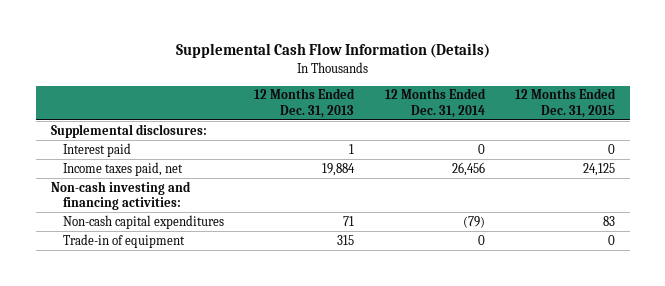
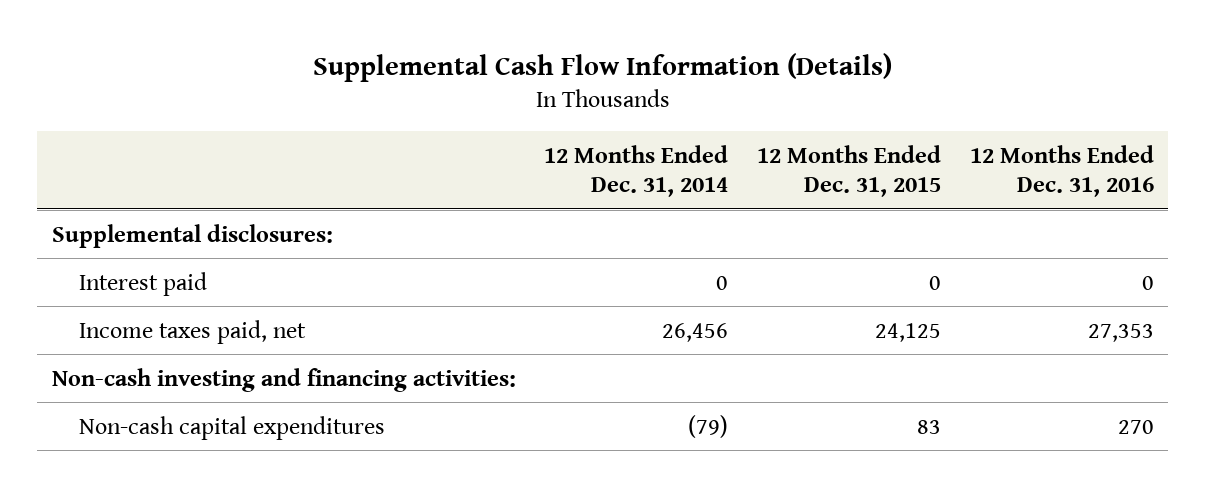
- | 12 Months Ended Dec. 31, 2013 | 12 Months Ended Dec. 31, 2014 | 12 Months Ended Dec. 31, 2015
+ | 12 Months Ended Dec. 31, 2014 | 12 Months Ended Dec. 31, 2015 | 12 Months Ended Dec. 31, 2016
- Trade-in of equipment | 315 | 0 | 0

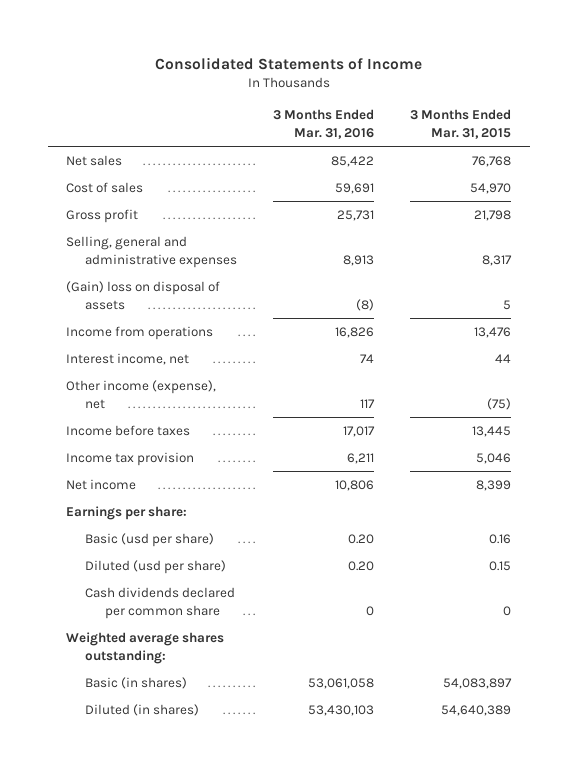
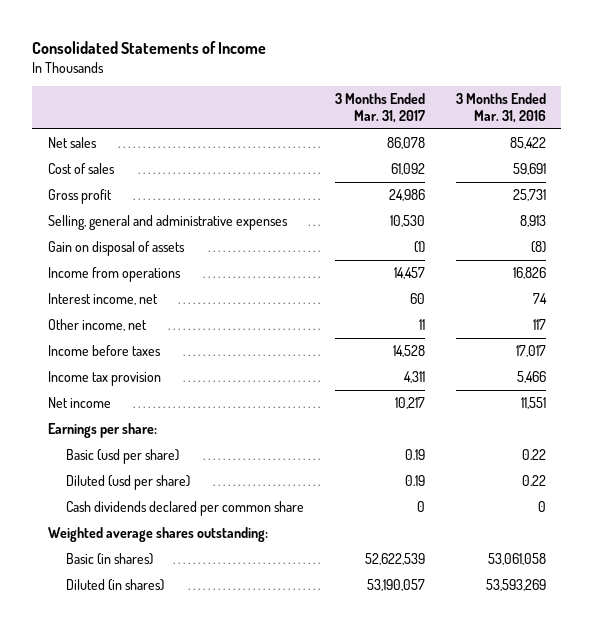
- | 3 Months Ended Mar. 31, 2016 | 3 Months Ended Mar. 31, 2015
+ | 3 Months Ended Mar. 31, 2017 | 3 Months Ended Mar. 31, 2016
- (Gain) loss on disposal of assets | (8) | 5
+ Gain on disposal of assets | (1) | (8)
- Other income (expense), net | 117 | (75)
+ Other income, net | 11 | 117
- Income tax provision | 6,211 | 5,046
- Net income | 10,806 | 8,399
+ Income tax provision | 4,311 | 5,466
+ Net income | 10,217 | 11,551
- Basic (usd per share) | 0.20 | 0.16
- Diluted (usd per share) | 0.20 | 0.15
+ Basic (usd per share) | 0.19 | 0.22
+ Diluted (usd per share) | 0.19 | 0.22
- Diluted (in shares) | 53,430,103 | 54,640,389
+ Diluted (in shares) | 53,190,057 | 53,593,269

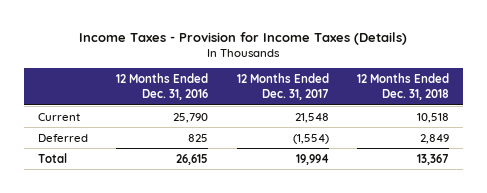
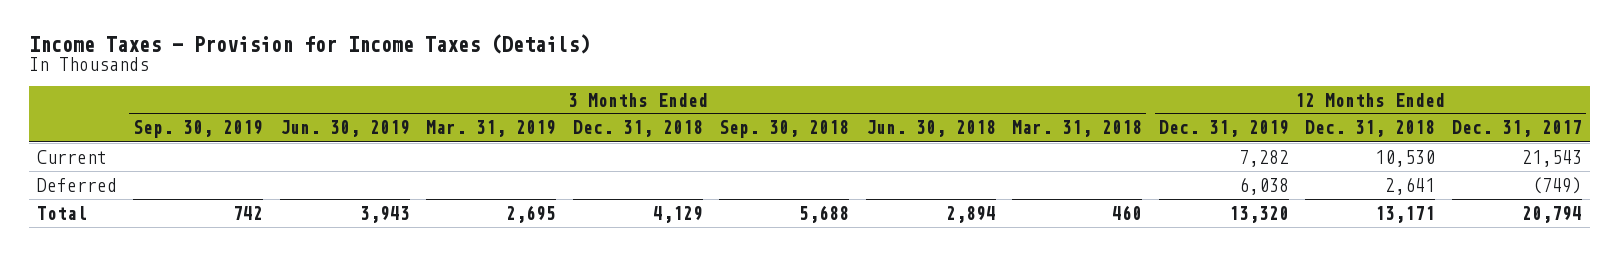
- | 12 Months Ended Dec. 31, 2016 | 12 Months Ended Dec. 31, 2017 | 12 Months Ended Dec. 31, 2018
+ | 3 Months Ended Sep. 30, 2019 | 3 Months Ended Jun. 30, 2019 | 3 Months Ended Mar. 31, 2019 | 3 Months Ended Dec. 31, 2018 | 3 Months Ended Sep. 30, 2018 | 3 Months Ended Jun. 30, 2018 | 3 Months Ended Mar. 31, 2018 | 12 Months Ended Dec. 31, 2019 | 12 Months Ended Dec. 31, 2018 | 12 Months Ended Dec. 31, 2017
- Current | 25,790 | 21,548 | 10,518
- Deferred | 825 | (1,554) | 2,849
- Total | 26,615 | 19,994 | 13,367
+ Current | | | | | | | | 7,282 | 10,530 | 21,543
+ Deferred | | | | | | | | 6,038 | 2,641 | (749)
+ Total | 742 | 3,943 | 2,695 | 4,129 | 5,688 | 2,894 | 460 | 13,320 | 13,171 | 20,794

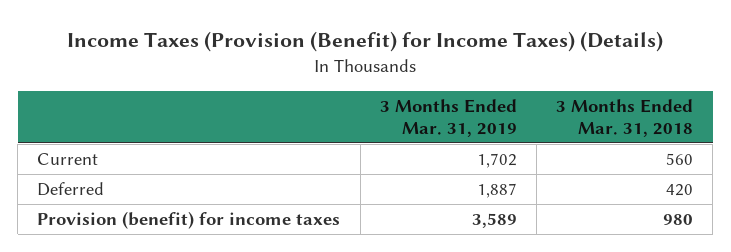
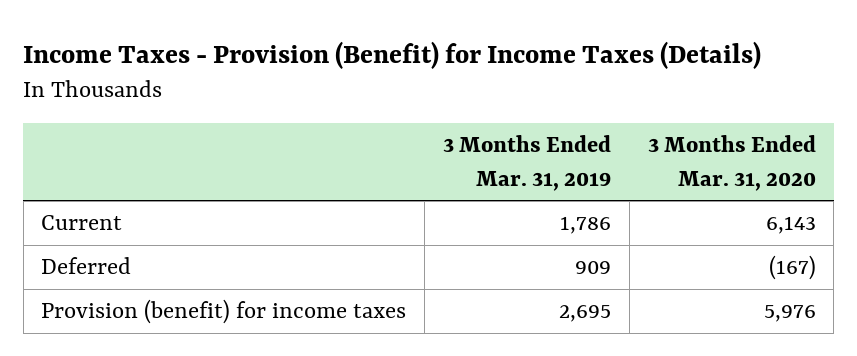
- Income Taxes (Provision (Benefit) for Income Taxes) (Details)
+ Income Taxes - Provision (Benefit) for Income Taxes (Details)
- | 3 Months Ended Mar. 31, 2019 | 3 Months Ended Mar. 31, 2018
+ | 3 Months Ended Mar. 31, 2019 | 3 Months Ended Mar. 31, 2020
- Current | 1,702 | 560
- Deferred | 1,887 | 420
- Provision (benefit) for income taxes | 3,589 | 980
+ Current | 1,786 | 6,143
+ Deferred | 909 | (167)
+ Provision (benefit) for income taxes | 2,695 | 5,976

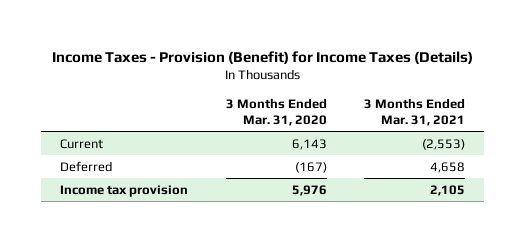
- | 3 Months Ended Mar. 31, 2019 | 3 Months Ended Mar. 31, 2020
+ | 3 Months Ended Mar. 31, 2020 | 3 Months Ended Mar. 31, 2021
- Provision (benefit) for income taxes | 2,695 | 5,976
+ Income tax provision | 5,976 | 2,105

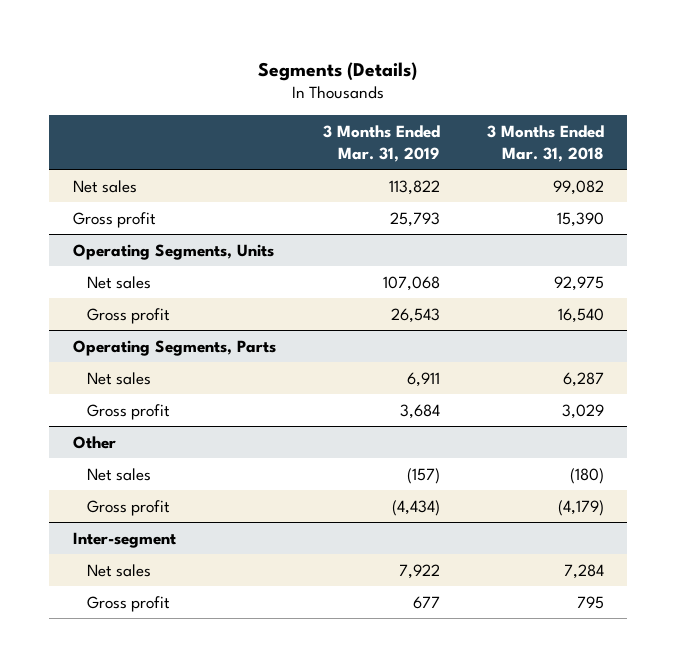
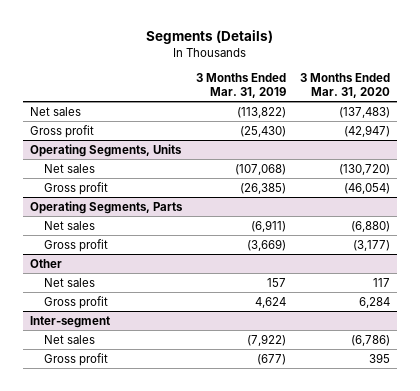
- | 3 Months Ended Mar. 31, 2019 | 3 Months Ended Mar. 31, 2018
+ | 3 Months Ended Mar. 31, 2019 | 3 Months Ended Mar. 31, 2020
- Net sales | 113,822 | 99,082
- Gross profit | 25,793 | 15,390
+ Net sales | (113,822) | (137,483)
+ Gross profit | (25,430) | (42,947)
@ Operating Segments, Units
- Net sales | 107,068 | 92,975
- Gross profit | 26,543 | 16,540
+ Net sales | (107,068) | (130,720)
+ Gross profit | (26,385) | (46,054)
@ Operating Segments, Parts
- Net sales | 6,911 | 6,287
- Gross profit | 3,684 | 3,029
+ Net sales | (6,911) | (6,880)
+ Gross profit | (3,669) | (3,177)
@ Other
- Net sales | (157) | (180)
- Gross profit | (4,434) | (4,179)
+ Net sales | 157 | 117
+ Gross profit | 4,624 | 6,284
@ Inter-segment
- Net sales | 7,922 | 7,284
- Gross profit | 677 | 795
+ Net sales | (7,922) | (6,786)
+ Gross profit | (677) | 395

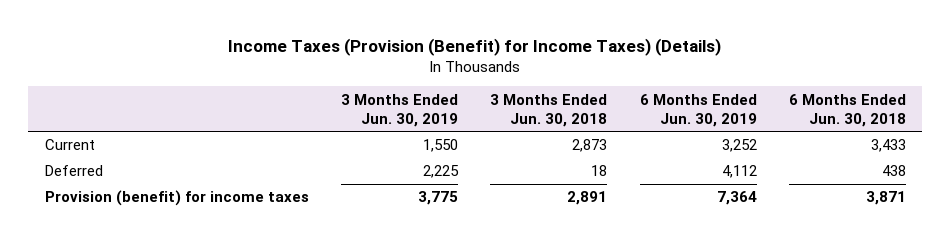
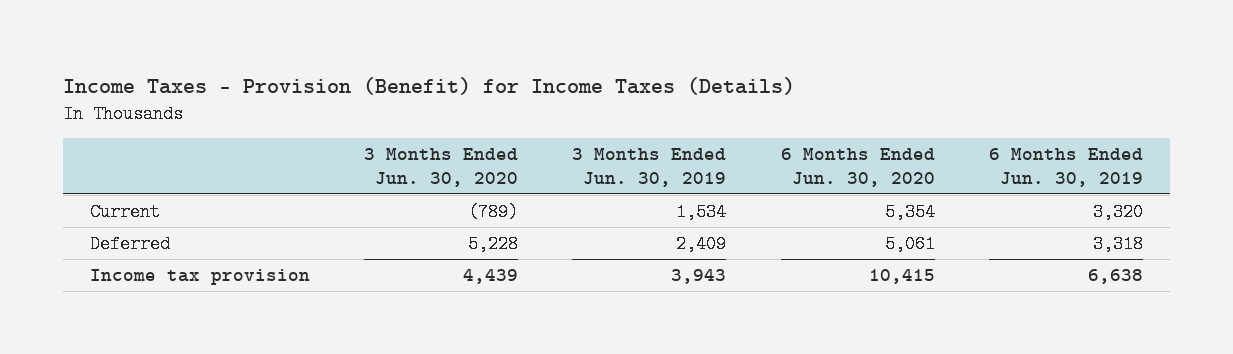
- Income Taxes (Provision (Benefit) for Income Taxes) (Details)
+ Income Taxes - Provision (Benefit) for Income Taxes (Details)
- | 3 Months Ended Jun. 30, 2019 | 3 Months Ended Jun. 30, 2018 | 6 Months Ended Jun. 30, 2019 | 6 Months Ended Jun. 30, 2018
+ | 3 Months Ended Jun. 30, 2020 | 3 Months Ended Jun. 30, 2019 | 6 Months Ended Jun. 30, 2020 | 6 Months Ended Jun. 30, 2019
- Current | 1,550 | 2,873 | 3,252 | 3,433
- Deferred | 2,225 | 18 | 4,112 | 438
- Provision (benefit) for income taxes | 3,775 | 2,891 | 7,364 | 3,871
+ Current | (789) | 1,534 | 5,354 | 3,320
+ Deferred | 5,228 | 2,409 | 5,061 | 3,318
+ Income tax provision | 4,439 | 3,943 | 10,415 | 6,638

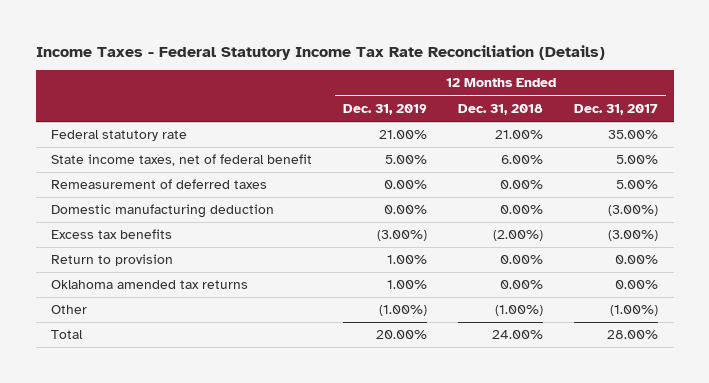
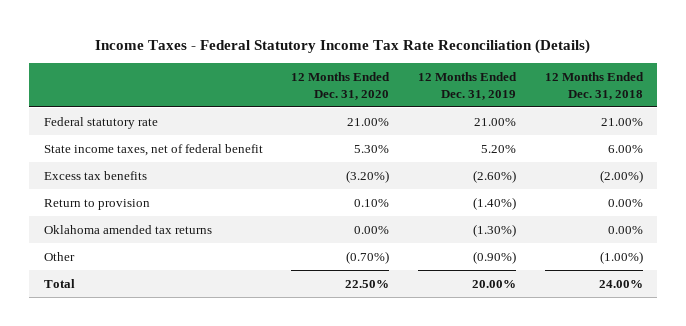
- | 12 Months Ended Dec. 31, 2019 | 12 Months Ended Dec. 31, 2018 | 12 Months Ended Dec. 31, 2017
+ | 12 Months Ended Dec. 31, 2020 | 12 Months Ended Dec. 31, 2019 | 12 Months Ended Dec. 31, 2018
- State income taxes, net of federal benefit | 5.00% | 6.00% | 5.00%
- Remeasurement of deferred taxes | 0.00% | 0.00% | 5.00%
- Domestic manufacturing deduction | 0.00% | 0.00% | (3.00%)
- Excess tax benefits | (3.00%) | (2.00%) | (3.00%)
- Return to provision | 1.00% | 0.00% | 0.00%
- Oklahoma amended tax returns | 1.00% | 0.00% | 0.00%
- Other | (1.00%) | (1.00%) | (1.00%)
+ State income taxes, net of federal benefit | 5.30% | 5.20% | 6.00%
+ Excess tax benefits | (3.20%) | (2.60%) | (2.00%)
+ Return to provision | 0.10% | (1.40%) | 0.00%
+ Oklahoma amended tax returns | 0.00% | (1.30%) | 0.00%
+ Other | (0.70%) | (0.90%) | (1.00%)

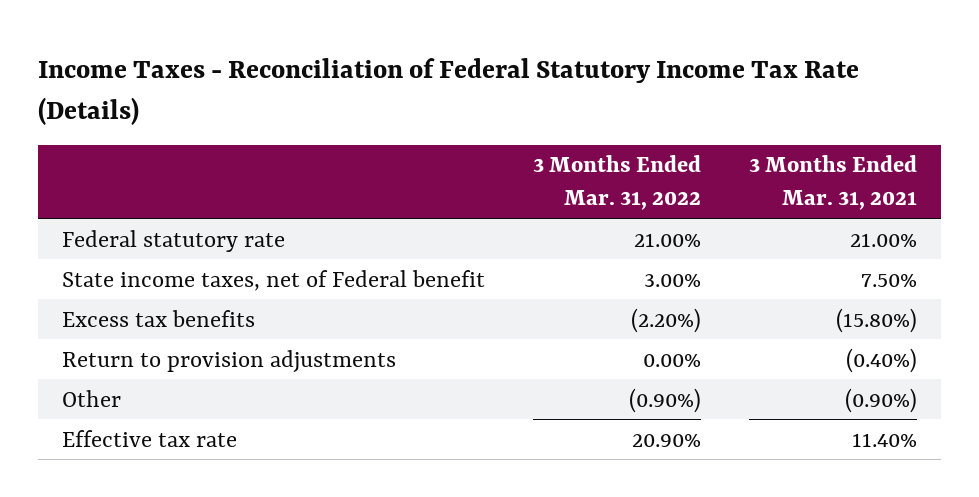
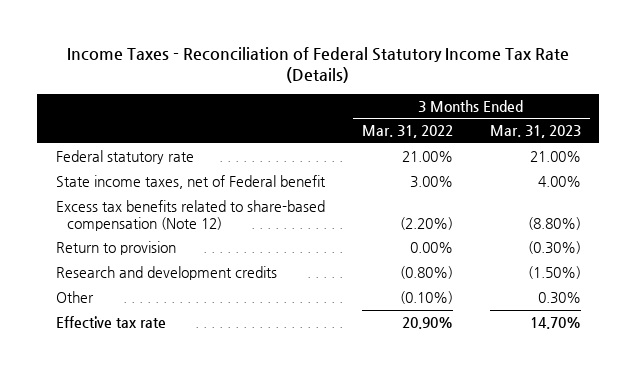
- | 3 Months Ended Mar. 31, 2022 | 3 Months Ended Mar. 31, 2021
+ | 3 Months Ended Mar. 31, 2022 | 3 Months Ended Mar. 31, 2023
- Excess tax benefits | (2.20%) | (15.80%)
- Return to provision adjustments | 0.00% | (0.40%)
- Other | (0.90%) | (0.90%)
+ Excess tax benefits related to share-based compensation (Note 12) | (2.20%) | (8.80%)
+ Return to provision | 0.00% | (0.30%)
+ Research and development credits | (0.80%) | (1.50%)
+ Other | (0.10%) | 0.30%

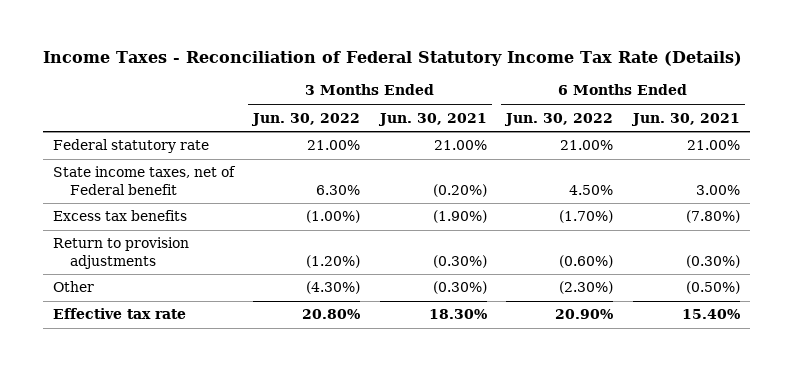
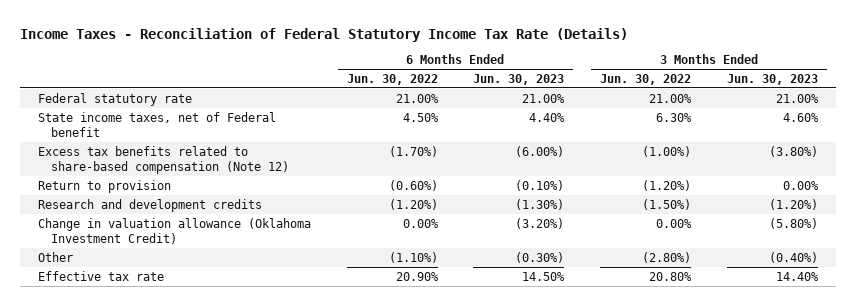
- | 3 Months Ended Jun. 30, 2022 | 3 Months Ended Jun. 30, 2021 | 6 Months Ended Jun. 30, 2022 | 6 Months Ended Jun. 30, 2021
+ | 6 Months Ended Jun. 30, 2022 | 6 Months Ended Jun. 30, 2023 | 3 Months Ended Jun. 30, 2022 | 3 Months Ended Jun. 30, 2023
- Excess tax benefits | (1.00%) | (1.90%) | (1.70%) | (7.80%)
- Return to provision adjustments | (1.20%) | (0.30%) | (0.60%) | (0.30%)
- Other | (4.30%) | (0.30%) | (2.30%) | (0.50%)
+ Excess tax benefits related to share-based compensation (Note 12) | (1.70%) | (6.00%) | (1.00%) | (3.80%)
+ Return to provision | (0.60%) | (0.10%) | (1.20%) | 0.00%
+ Research and development credits | (1.20%) | (1.30%) | (1.50%) | (1.20%)
+ Change in valuation allowance (Oklahoma Investment Credit) | 0.00% | (3.20%) | 0.00% | (5.80%)
+ Other | (1.10%) | (0.30%) | (2.80%) | (0.40%)

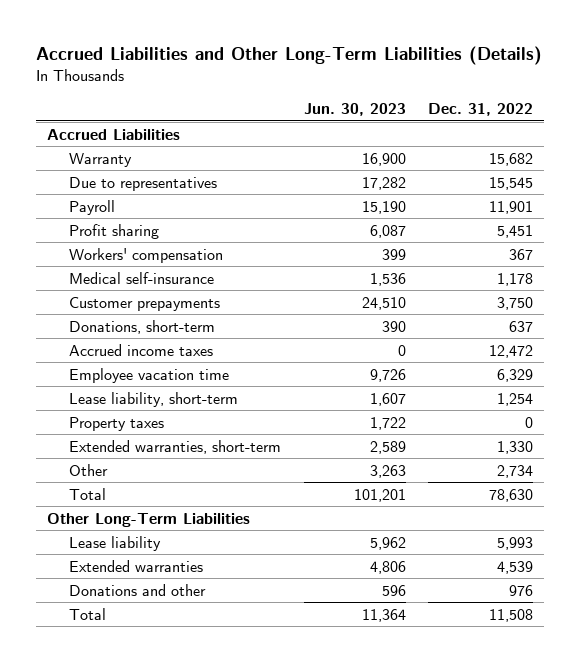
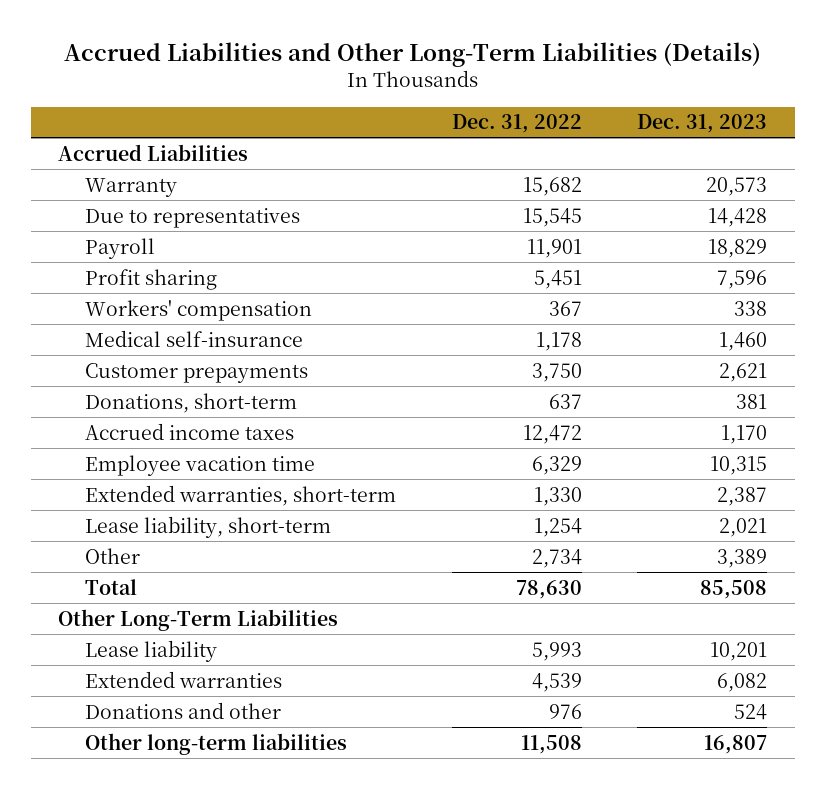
- | Jun. 30, 2023 | Dec. 31, 2022
+ | Dec. 31, 2022 | Dec. 31, 2023
- Property taxes | 1,722 | 0
moved down: Lease liability, short-term | 1,254 | 2,021
- Total | 11,364 | 11,508
+ Other long-term liabilities | 11,508 | 16,807

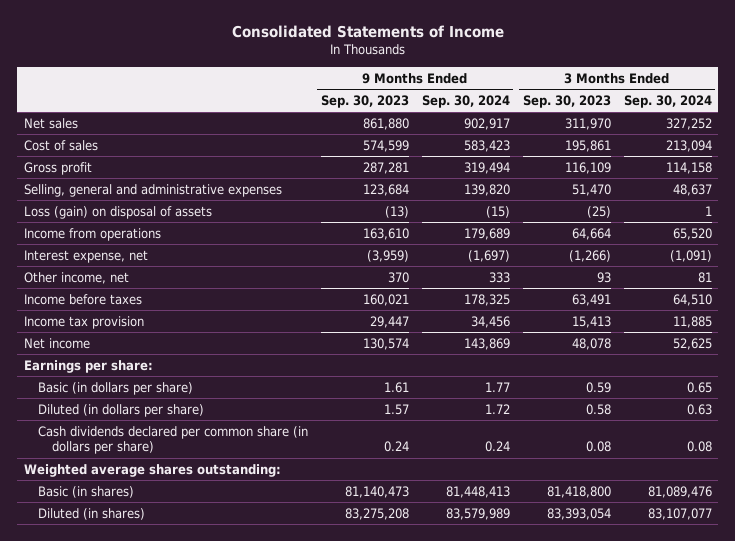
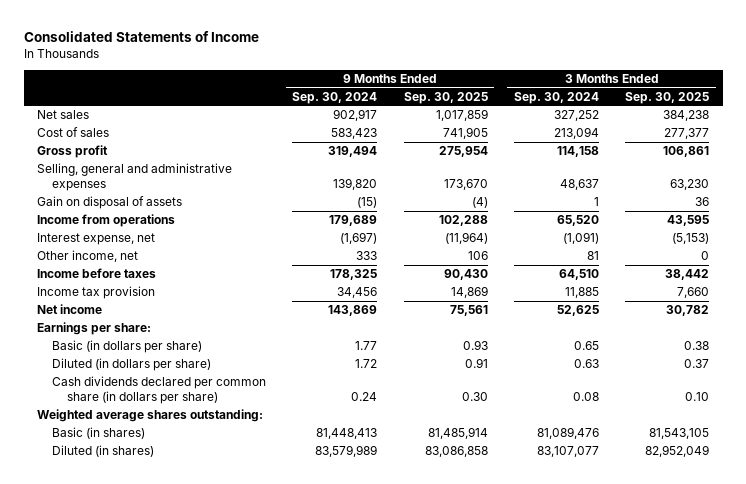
- | 9 Months Ended Sep. 30, 2023 | 9 Months Ended Sep. 30, 2024 | 3 Months Ended Sep. 30, 2023 | 3 Months Ended Sep. 30, 2024
+ | 9 Months Ended Sep. 30, 2024 | 9 Months Ended Sep. 30, 2025 | 3 Months Ended Sep. 30, 2024 | 3 Months Ended Sep. 30, 2025
- Loss (gain) on disposal of assets | (13) | (15) | (25) | 1
+ Gain on disposal of assets | (15) | (4) | 1 | 36

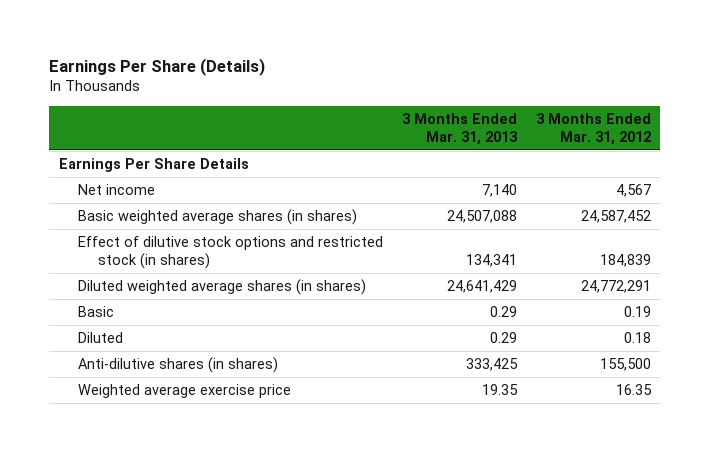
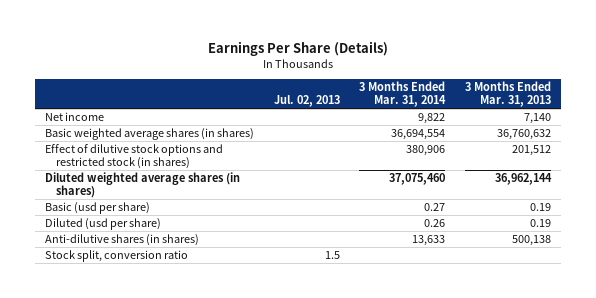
- | 3 Months Ended Mar. 31, 2013 | 3 Months Ended Mar. 31, 2012
+ | Jul. 02, 2013 | 3 Months Ended Mar. 31, 2014 | 3 Months Ended Mar. 31, 2013
- Earnings Per Share Details
- Basic weighted average shares (in shares) | 24,507,088 | 24,587,452
- Effect of dilutive stock options and restricted stock (in shares) | 134,341 | 184,839
- Diluted weighted average shares (in shares) | 24,641,429 | 24,772,291
- Basic | 0.29 | 0.19
- Diluted | 0.29 | 0.18
- Anti-dilutive shares (in shares) | 333,425 | 155,500
- Weighted average exercise price | 19.35 | 16.35
+ Basic weighted average shares (in shares) | | 36,694,554 | 36,760,632
+ Effect of dilutive stock options and restricted stock (in shares) | | 380,906 | 201,512
+ Diluted weighted average shares (in shares) | | 37,075,460 | 36,962,144
+ Basic (usd per share) | | 0.27 | 0.19
+ Diluted (usd per share) | | 0.26 | 0.19
+ Anti-dilutive shares (in shares) | | 13,633 | 500,138
+ Stock split, conversion ratio | 1.5 | |

